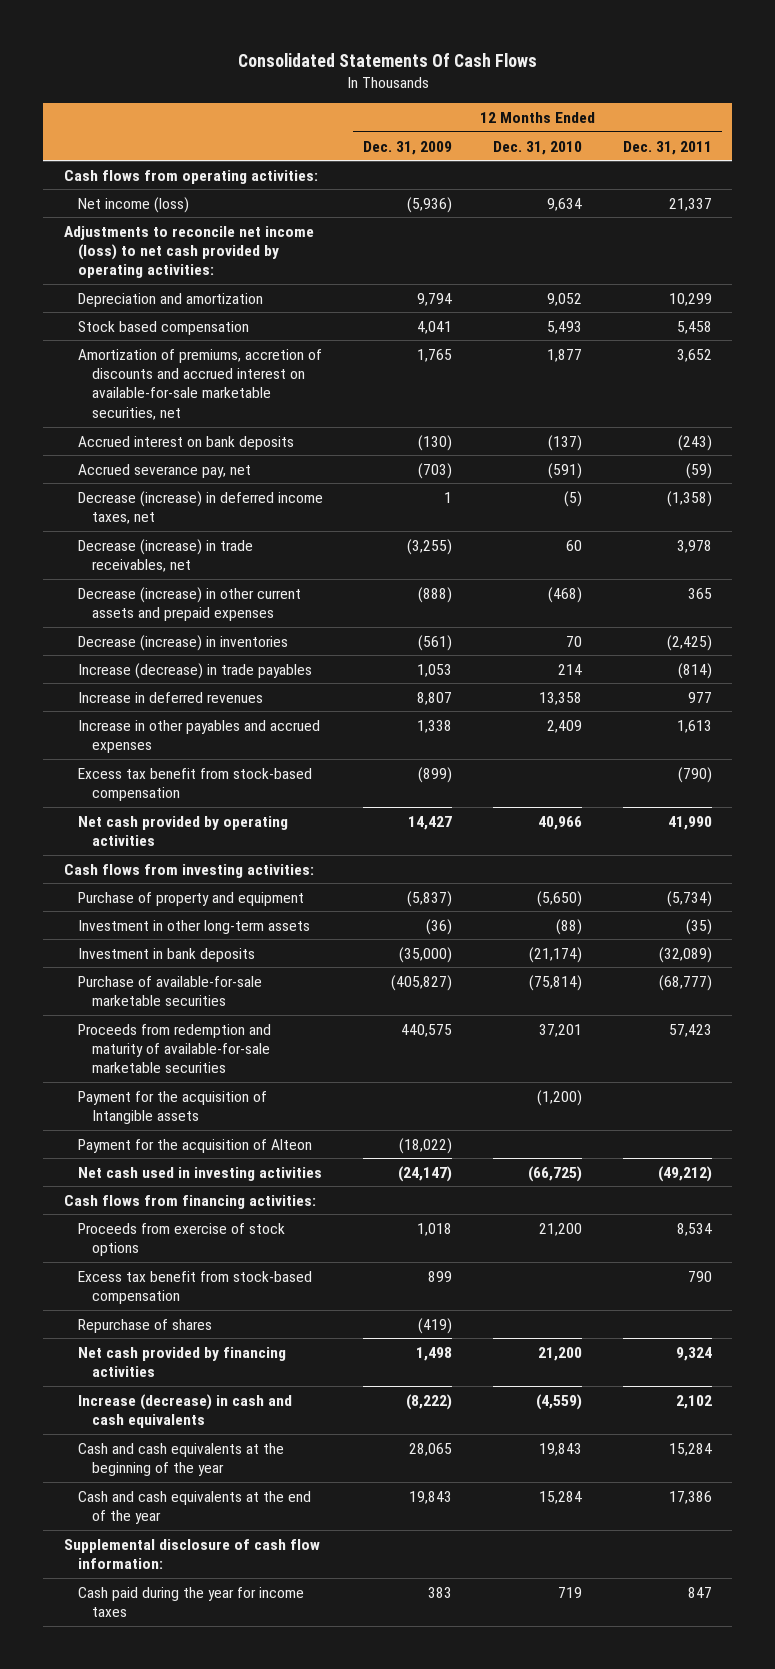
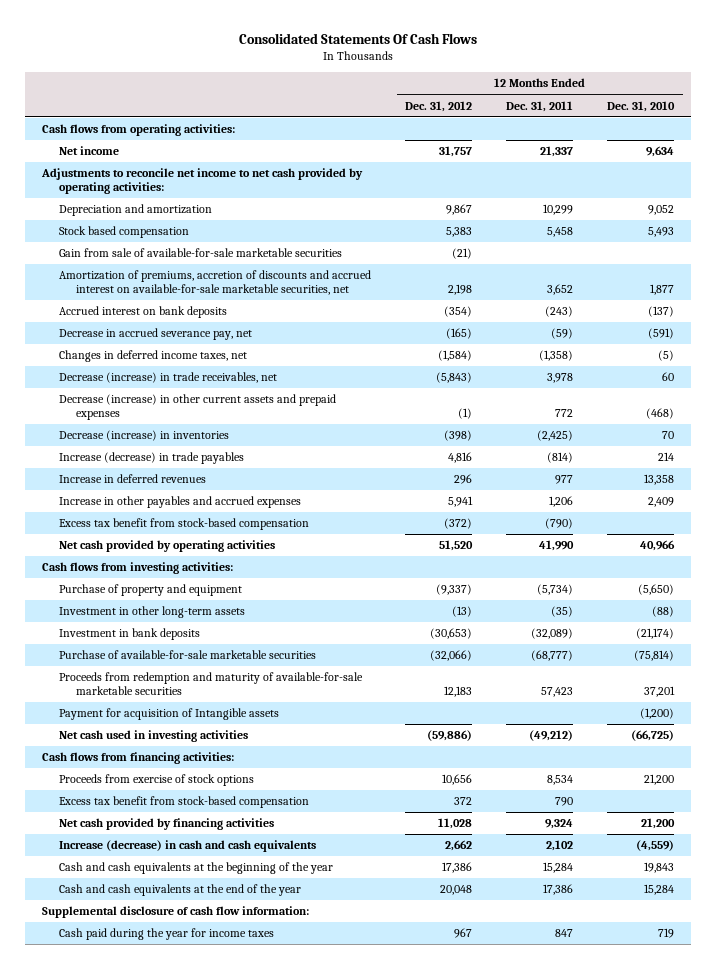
- | 12 Months Ended Dec. 31, 2009 | 12 Months Ended Dec. 31, 2010 | 12 Months Ended Dec. 31, 2011
+ | 12 Months Ended Dec. 31, 2012 | 12 Months Ended Dec. 31, 2011 | 12 Months Ended Dec. 31, 2010
- Net income (loss) | (5,936) | 9,634 | 21,337
- Adjustments to reconcile net income (loss) to net cash provided by operating activities:
+ Net income | 31,757 | 21,337 | 9,634
+ Adjustments to reconcile net income to net cash provided by operating activities:
+ Gain from sale of available-for-sale marketable securities | (21) | |
- Accrued severance pay, net | (703) | (591) | (59)
- Decrease (increase) in deferred income taxes, net | 1 | (5) | (1,358)
+ Decrease in accrued severance pay, net | (165) | (59) | (591)
+ Changes in deferred income taxes, net | (1,584) | (1,358) | (5)
- Decrease (increase) in other current assets and prepaid expenses | (888) | (468) | 365
+ Decrease (increase) in other current assets and prepaid expenses | (1) | 772 | (468)
- Increase in other payables and accrued expenses | 1,338 | 2,409 | 1,613
+ Increase in other payables and accrued expenses | 5,941 | 1,206 | 2,409
- Payment for the acquisition of Intangible assets | | (1,200) |
- Payment for the acquisition of Alteon | (18,022) | |
+ Payment for acquisition of Intangible assets | | | (1,200)
- Repurchase of shares | (419) | |

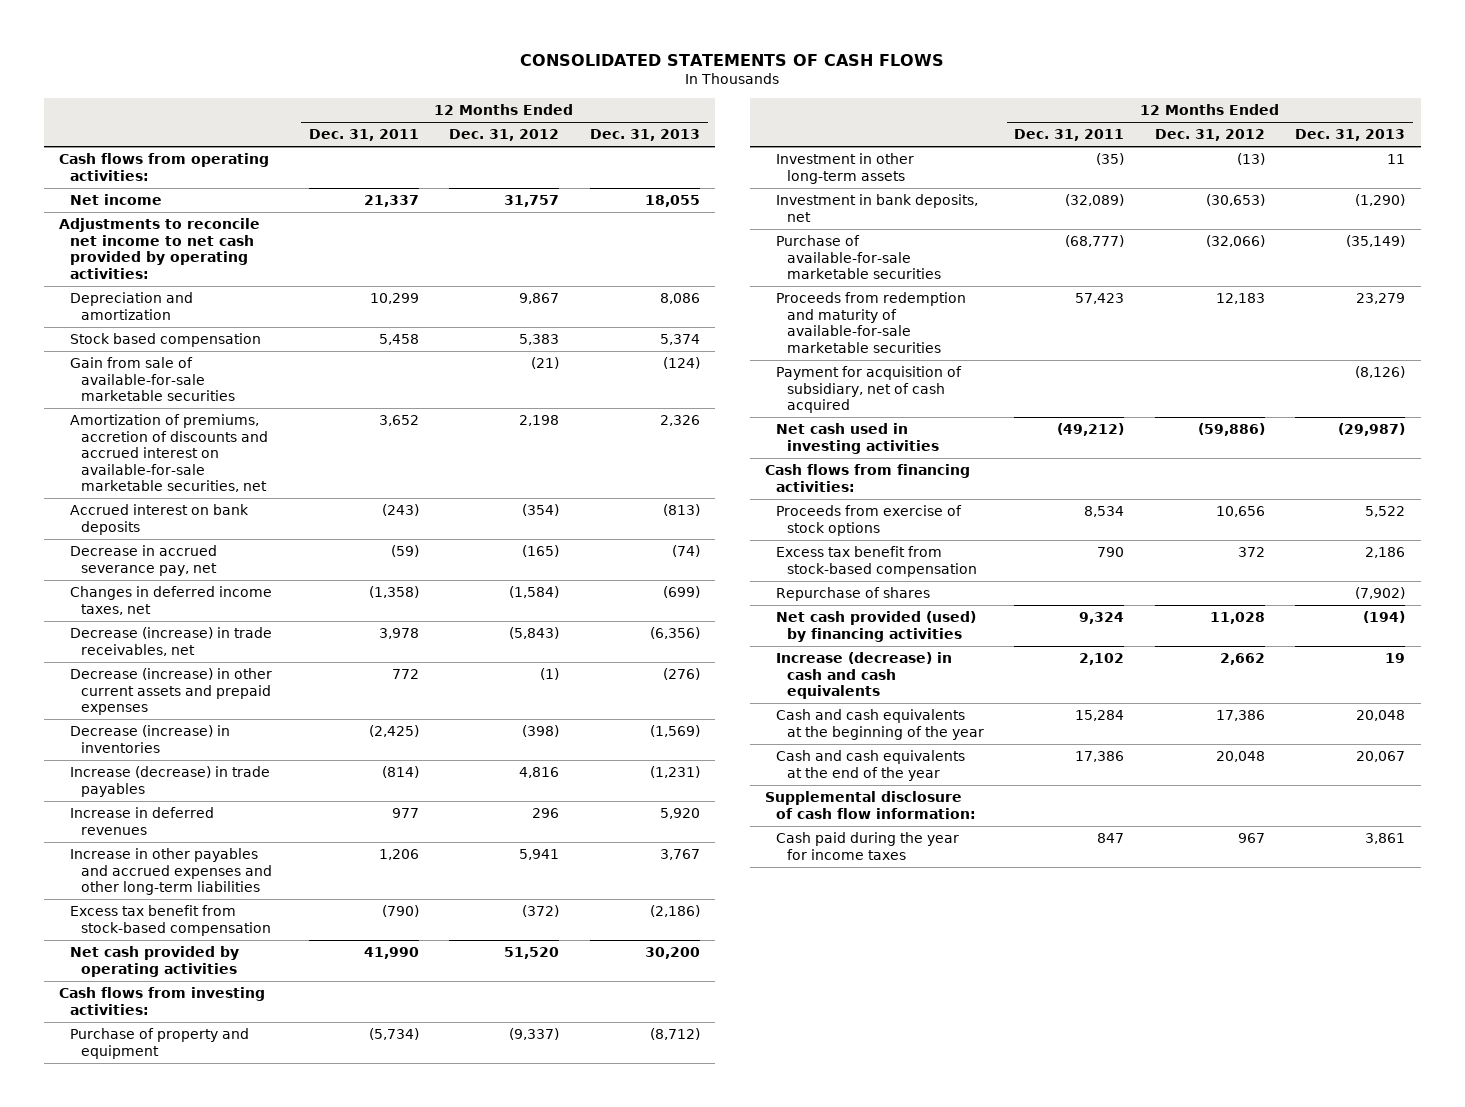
- Consolidated Statements Of Cash Flows
+ CONSOLIDATED STATEMENTS OF CASH FLOWS
- | 12 Months Ended Dec. 31, 2012 | 12 Months Ended Dec. 31, 2011 | 12 Months Ended Dec. 31, 2010
+ | 12 Months Ended Dec. 31, 2011 | 12 Months Ended Dec. 31, 2012 | 12 Months Ended Dec. 31, 2013
- Increase in other payables and accrued expenses | 5,941 | 1,206 | 2,409
+ Increase in other payables and accrued expenses and other long-term liabilities | 1,206 | 5,941 | 3,767
- Investment in bank deposits | (30,653) | (32,089) | (21,174)
+ Investment in bank deposits, net | (32,089) | (30,653) | (1,290)
- Payment for acquisition of Intangible assets | | | (1,200)
+ Payment for acquisition of subsidiary, net of cash acquired | | | (8,126)
- Net cash provided by financing activities | 11,028 | 9,324 | 21,200
+ Repurchase of shares | | | (7,902)
+ Net cash provided (used) by financing activities | 9,324 | 11,028 | (194)

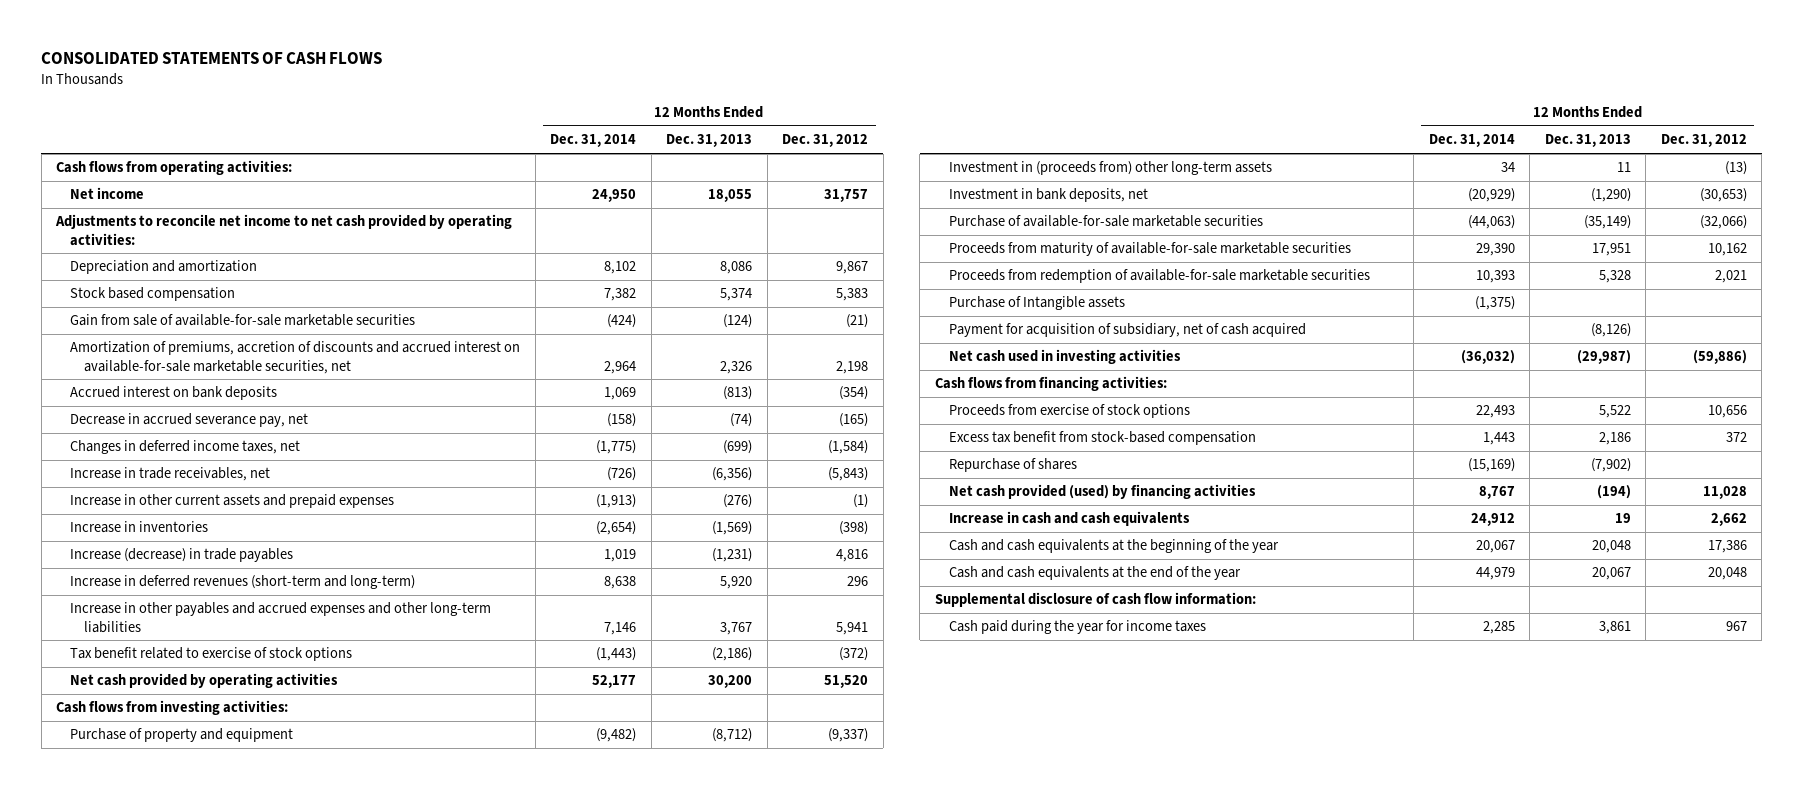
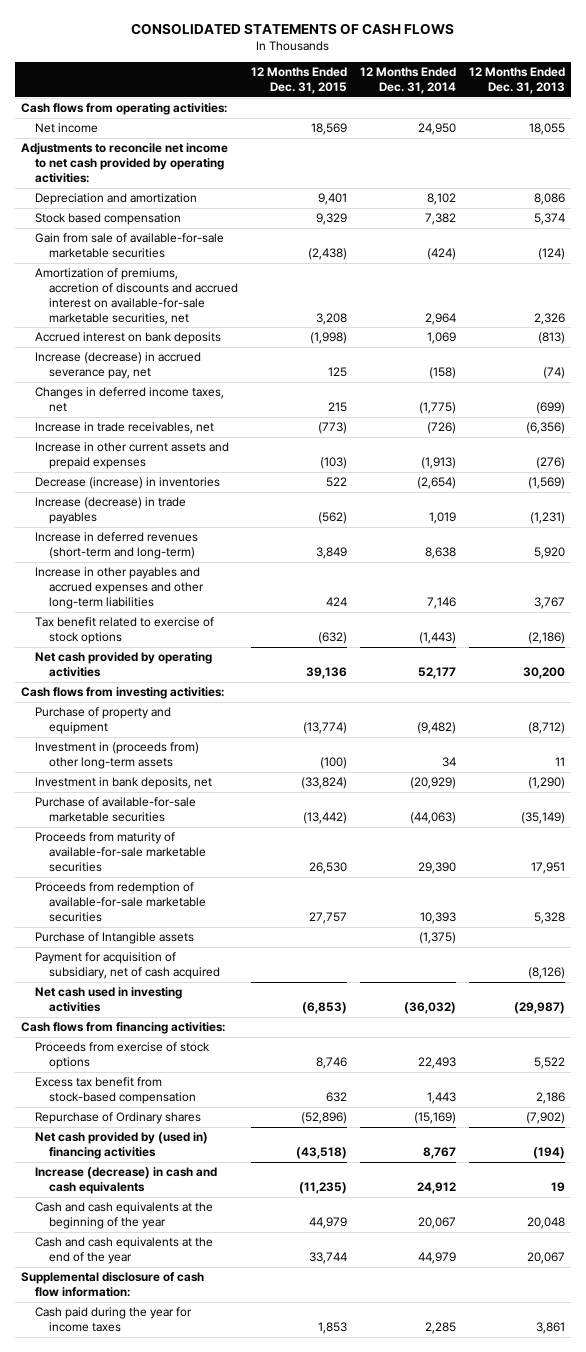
- | 12 Months Ended Dec. 31, 2014 | 12 Months Ended Dec. 31, 2013 | 12 Months Ended Dec. 31, 2012
+ | 12 Months Ended Dec. 31, 2015 | 12 Months Ended Dec. 31, 2014 | 12 Months Ended Dec. 31, 2013
- Decrease in accrued severance pay, net | (158) | (74) | (165)
+ Increase (decrease) in accrued severance pay, net | 125 | (158) | (74)
- Increase in inventories | (2,654) | (1,569) | (398)
+ Decrease (increase) in inventories | 522 | (2,654) | (1,569)
- Repurchase of shares | (15,169) | (7,902) |
- Net cash provided (used) by financing activities | 8,767 | (194) | 11,028
- Increase in cash and cash equivalents | 24,912 | 19 | 2,662
+ Repurchase of Ordinary shares | (52,896) | (15,169) | (7,902)
+ Net cash provided by (used in) financing activities | (43,518) | 8,767 | (194)
+ Increase (decrease) in cash and cash equivalents | (11,235) | 24,912 | 19

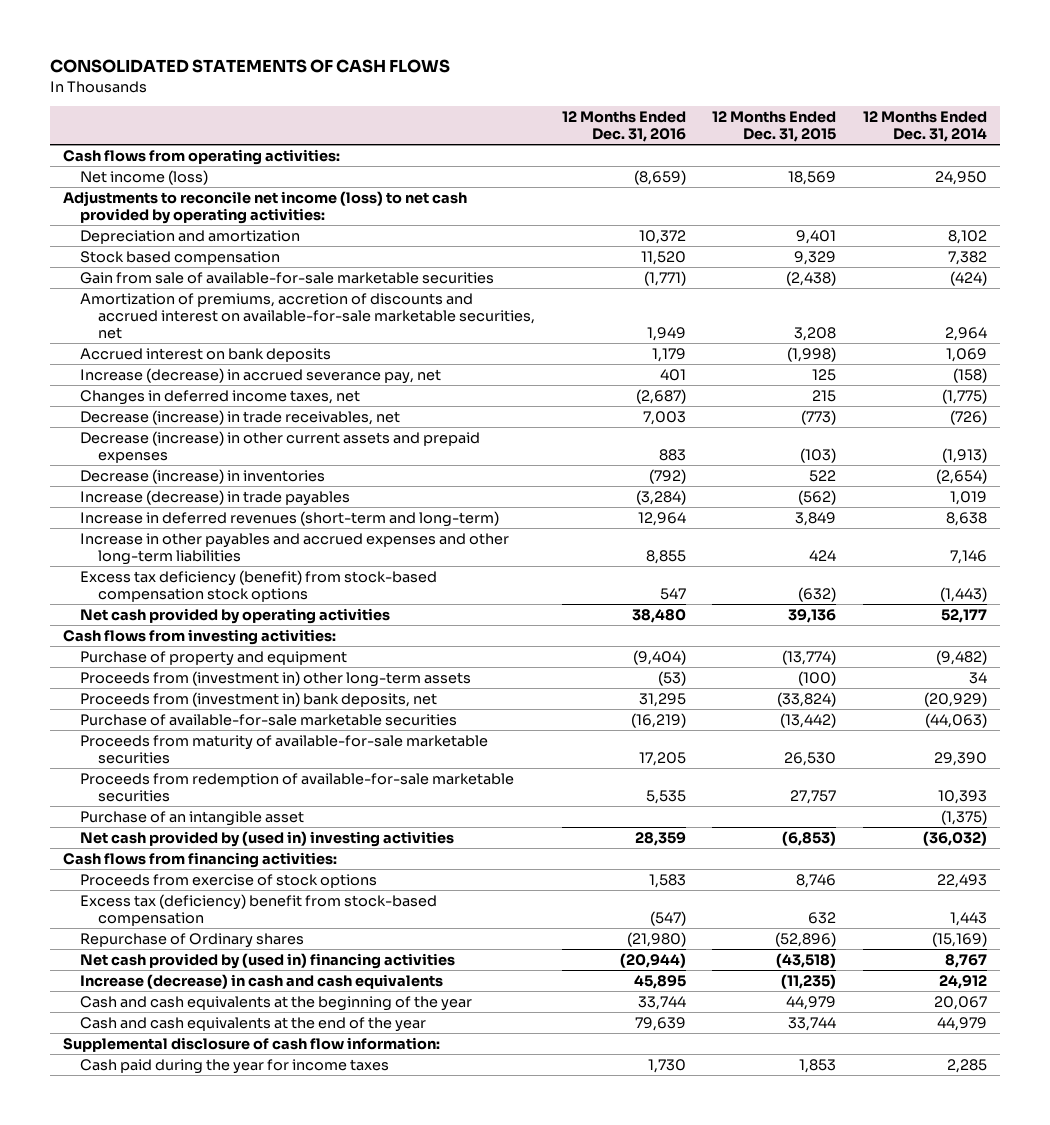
- | 12 Months Ended Dec. 31, 2015 | 12 Months Ended Dec. 31, 2014 | 12 Months Ended Dec. 31, 2013
+ | 12 Months Ended Dec. 31, 2016 | 12 Months Ended Dec. 31, 2015 | 12 Months Ended Dec. 31, 2014
- Net income | 18,569 | 24,950 | 18,055
- Adjustments to reconcile net income to net cash provided by operating activities:
+ Net income (loss) | (8,659) | 18,569 | 24,950
+ Adjustments to reconcile net income (loss) to net cash provided by operating activities:
- Increase in trade receivables, net | (773) | (726) | (6,356)
- Increase in other current assets and prepaid expenses | (103) | (1,913) | (276)
+ Decrease (increase) in trade receivables, net | 7,003 | (773) | (726)
+ Decrease (increase) in other current assets and prepaid expenses | 883 | (103) | (1,913)
- Tax benefit related to exercise of stock options | (632) | (1,443) | (2,186)
+ Excess tax deficiency (benefit) from stock-based compensation stock options | 547 | (632) | (1,443)
- Investment in (proceeds from) other long-term assets | (100) | 34 | 11
- Investment in bank deposits, net | (33,824) | (20,929) | (1,290)
+ Proceeds from (investment in) other long-term assets | (53) | (100) | 34
+ Proceeds from (investment in) bank deposits, net | 31,295 | (33,824) | (20,929)
- Purchase of Intangible assets | | (1,375) |
- Payment for acquisition of subsidiary, net of cash acquired | | | (8,126)
- Net cash used in investing activities | (6,853) | (36,032) | (29,987)
+ Purchase of an intangible asset | | | (1,375)
+ Net cash provided by (used in) investing activities | 28,359 | (6,853) | (36,032)
- Excess tax benefit from stock-based compensation | 632 | 1,443 | 2,186
+ Excess tax (deficiency) benefit from stock-based compensation | (547) | 632 | 1,443

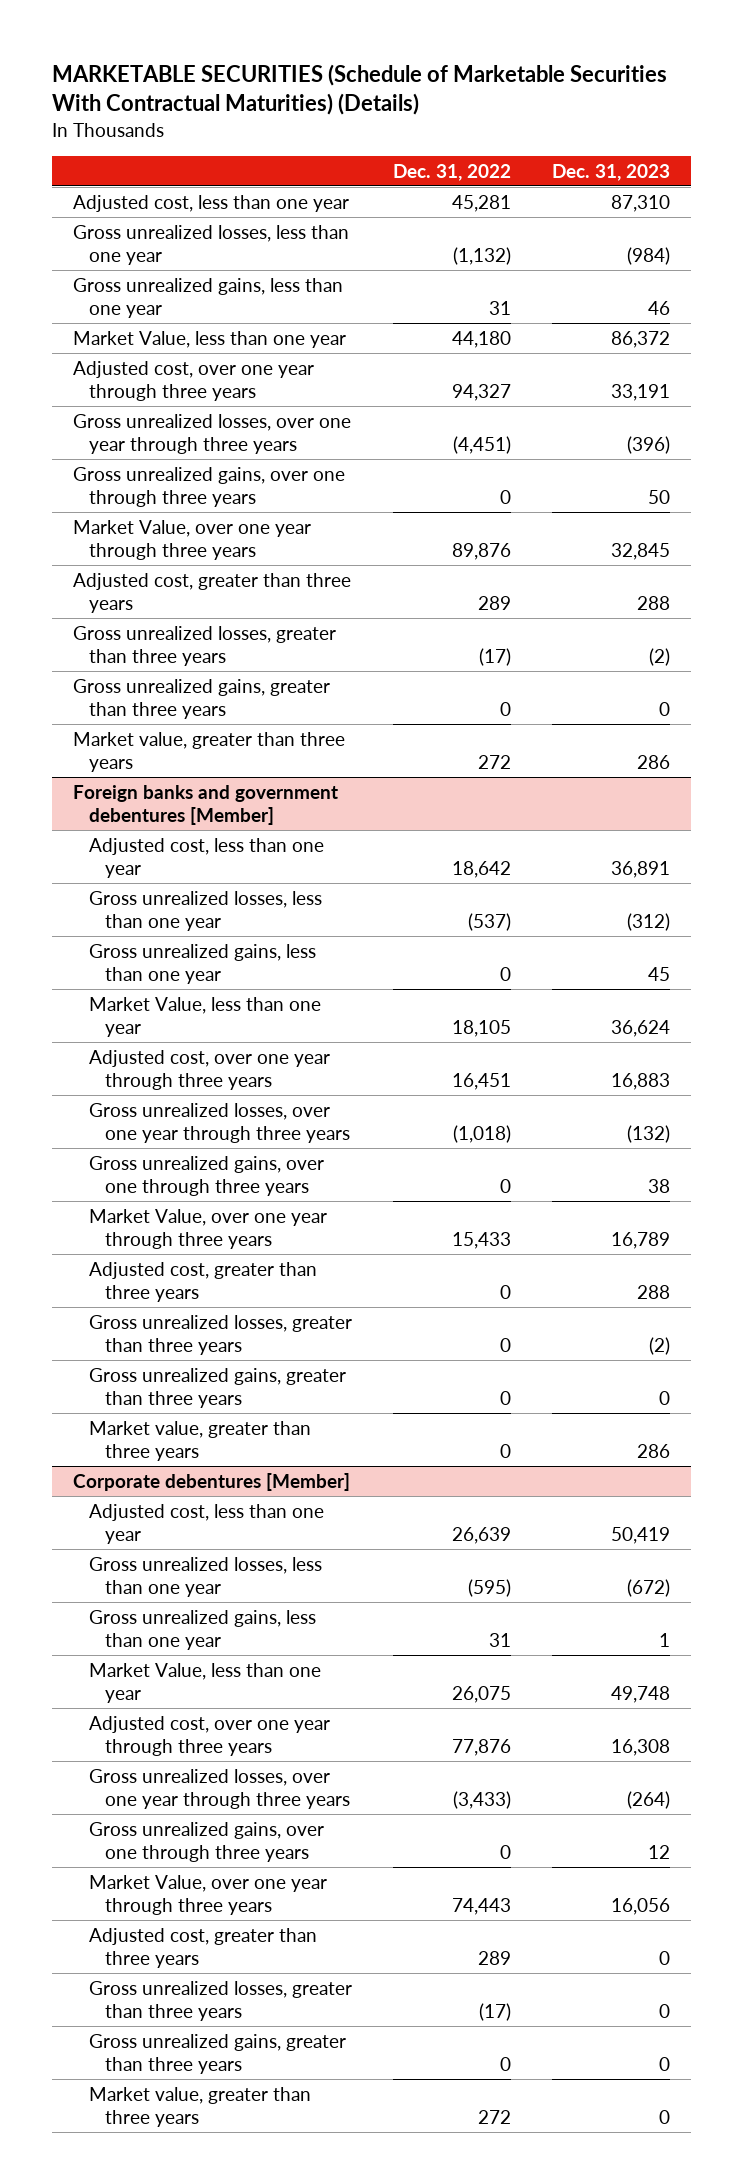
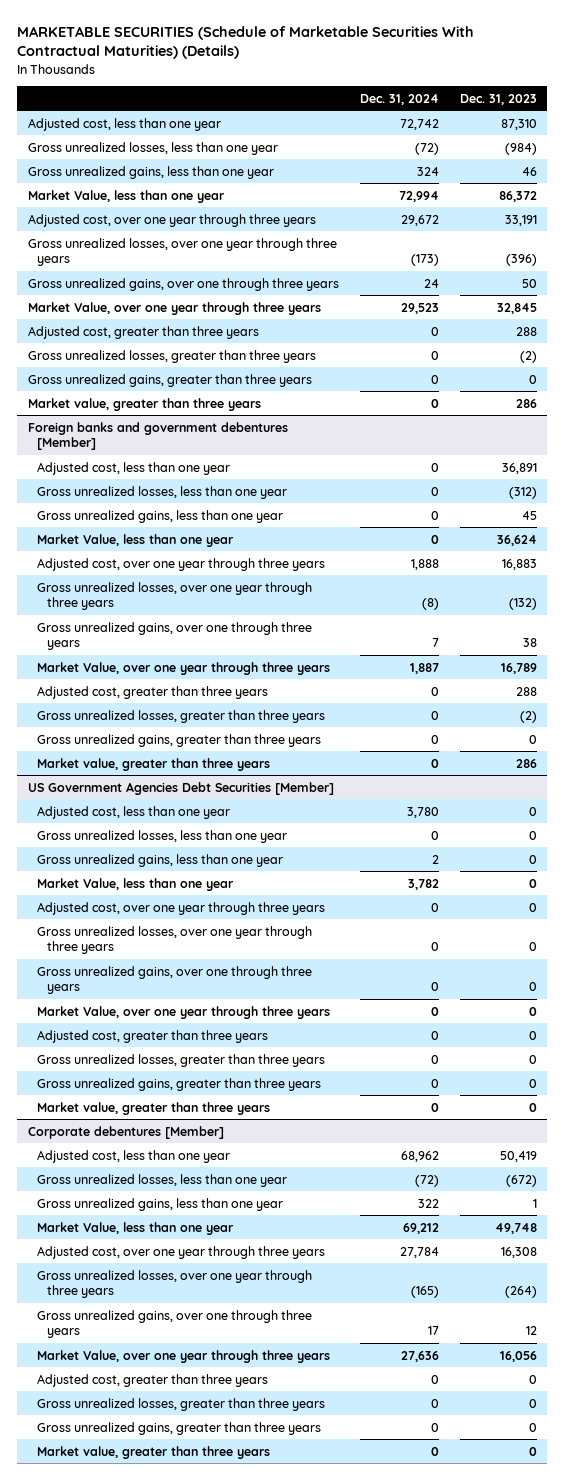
- | Dec. 31, 2022 | Dec. 31, 2023
+ | Dec. 31, 2024 | Dec. 31, 2023
+ US Government Agencies Debt Securities [Member]
+ Adjusted cost, less than one year | 3,780 | 0
+ Gross unrealized losses, less than one year | 0 | 0
+ Gross unrealized gains, less than one year | 2 | 0
+ Market Value, less than one year | 3,782 | 0
+ Adjusted cost, over one year through three years | 0 | 0
+ Gross unrealized losses, over one year through three years | 0 | 0
+ Gross unrealized gains, over one through three years | 0 | 0
+ Market Value, over one year through three years | 0 | 0
+ Adjusted cost, greater than three years | 0 | 0
+ Gross unrealized losses, greater than three years | 0 | 0
+ Gross unrealized gains, greater than three years | 0 | 0
+ Market value, greater than three years | 0 | 0

